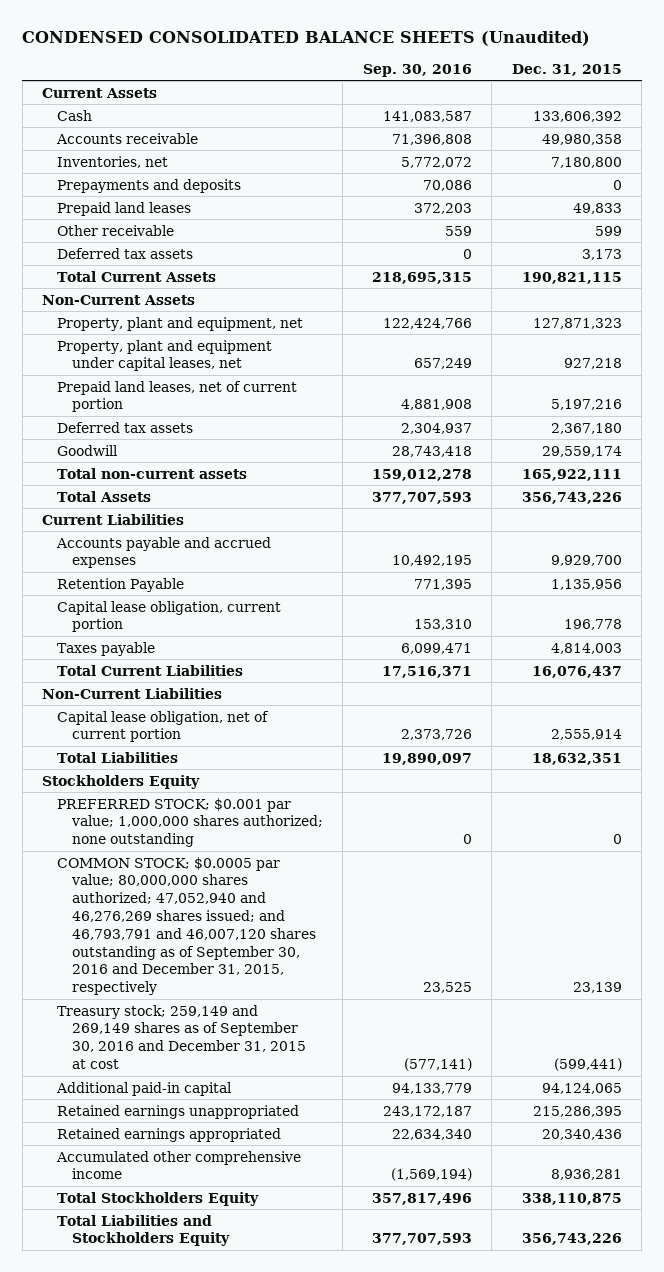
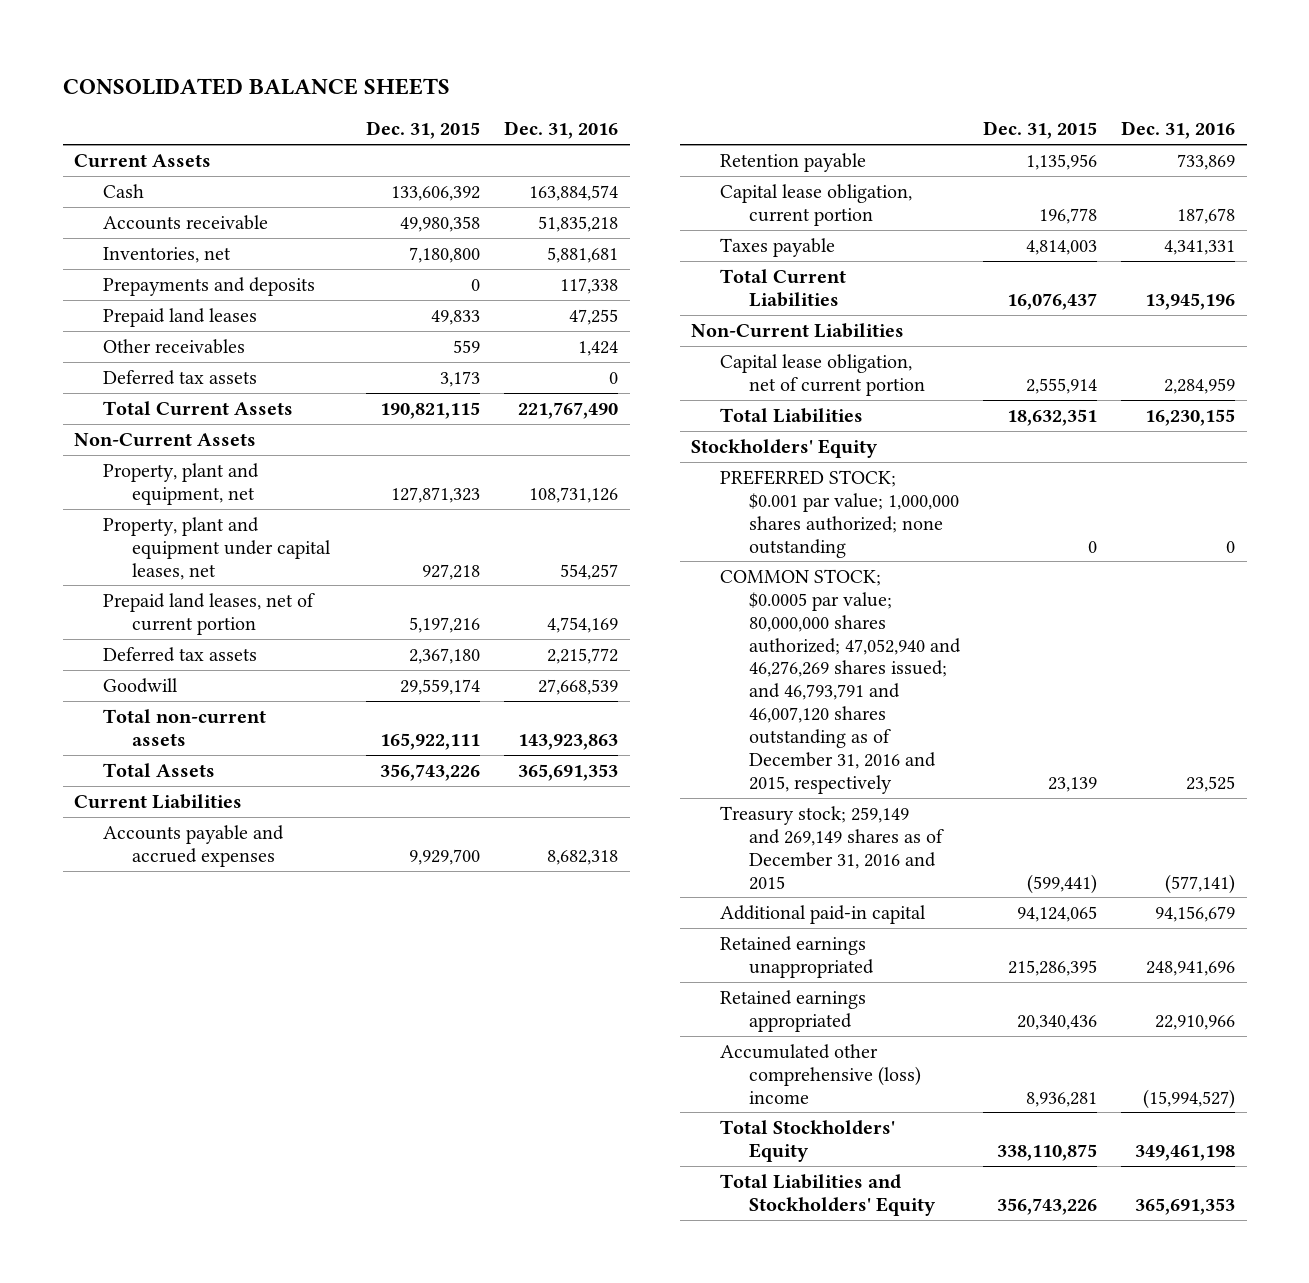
- CONDENSED CONSOLIDATED BALANCE SHEETS (Unaudited)
+ CONSOLIDATED BALANCE SHEETS
- | Sep. 30, 2016 | Dec. 31, 2015
+ | Dec. 31, 2015 | Dec. 31, 2016
- Other receivable | 559 | 599
+ Other receivables | 559 | 1,424
- Retention Payable | 771,395 | 1,135,956
+ Retention payable | 1,135,956 | 733,869
- Stockholders Equity
+ Stockholders' Equity
- COMMON STOCK; $0.0005 par value; 80,000,000 shares authorized; 47,052,940 and 46,276,269 shares issued; and 46,793,791 and 46,007,120 shares outstanding as of September 30, 2016 and December 31, 2015, respectively | 23,525 | 23,139
- Treasury stock; 259,149 and 269,149 shares as of September 30, 2016 and December 31, 2015 at cost | (577,141) | (599,441)
+ COMMON STOCK; $0.0005 par value; 80,000,000 shares authorized; 47,052,940 and 46,276,269 shares issued; and 46,793,791 and 46,007,120 shares outstanding as of December 31, 2016 and 2015, respectively | 23,139 | 23,525
+ Treasury stock; 259,149 and 269,149 shares as of December 31, 2016 and 2015 | (599,441) | (577,141)
- Accumulated other comprehensive income | (1,569,194) | 8,936,281
- Total Stockholders Equity | 357,817,496 | 338,110,875
- Total Liabilities and Stockholders Equity | 377,707,593 | 356,743,226
+ Accumulated other comprehensive (loss) income | 8,936,281 | (15,994,527)
+ Total Stockholders' Equity | 338,110,875 | 349,461,198
+ Total Liabilities and Stockholders' Equity | 356,743,226 | 365,691,353

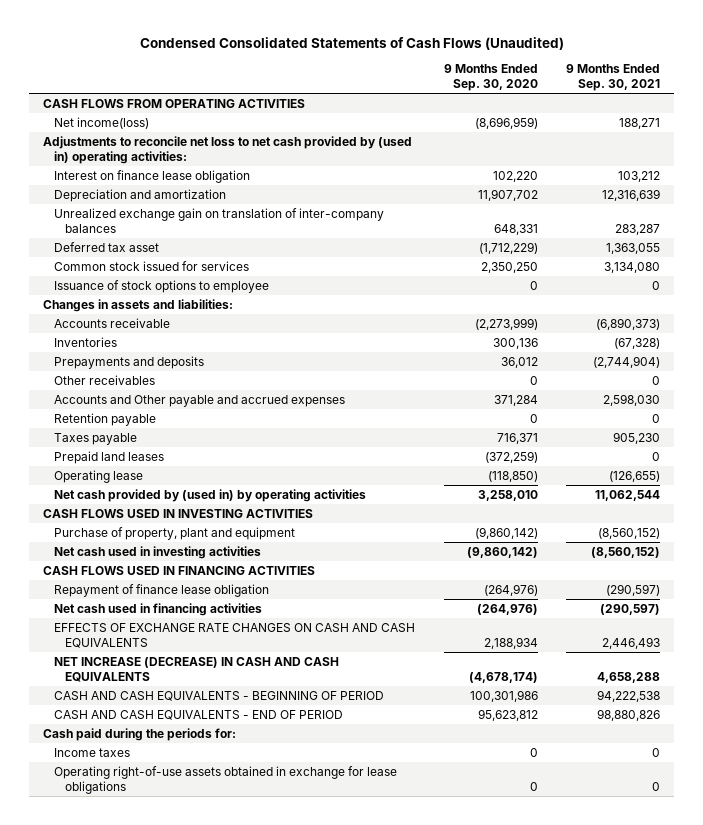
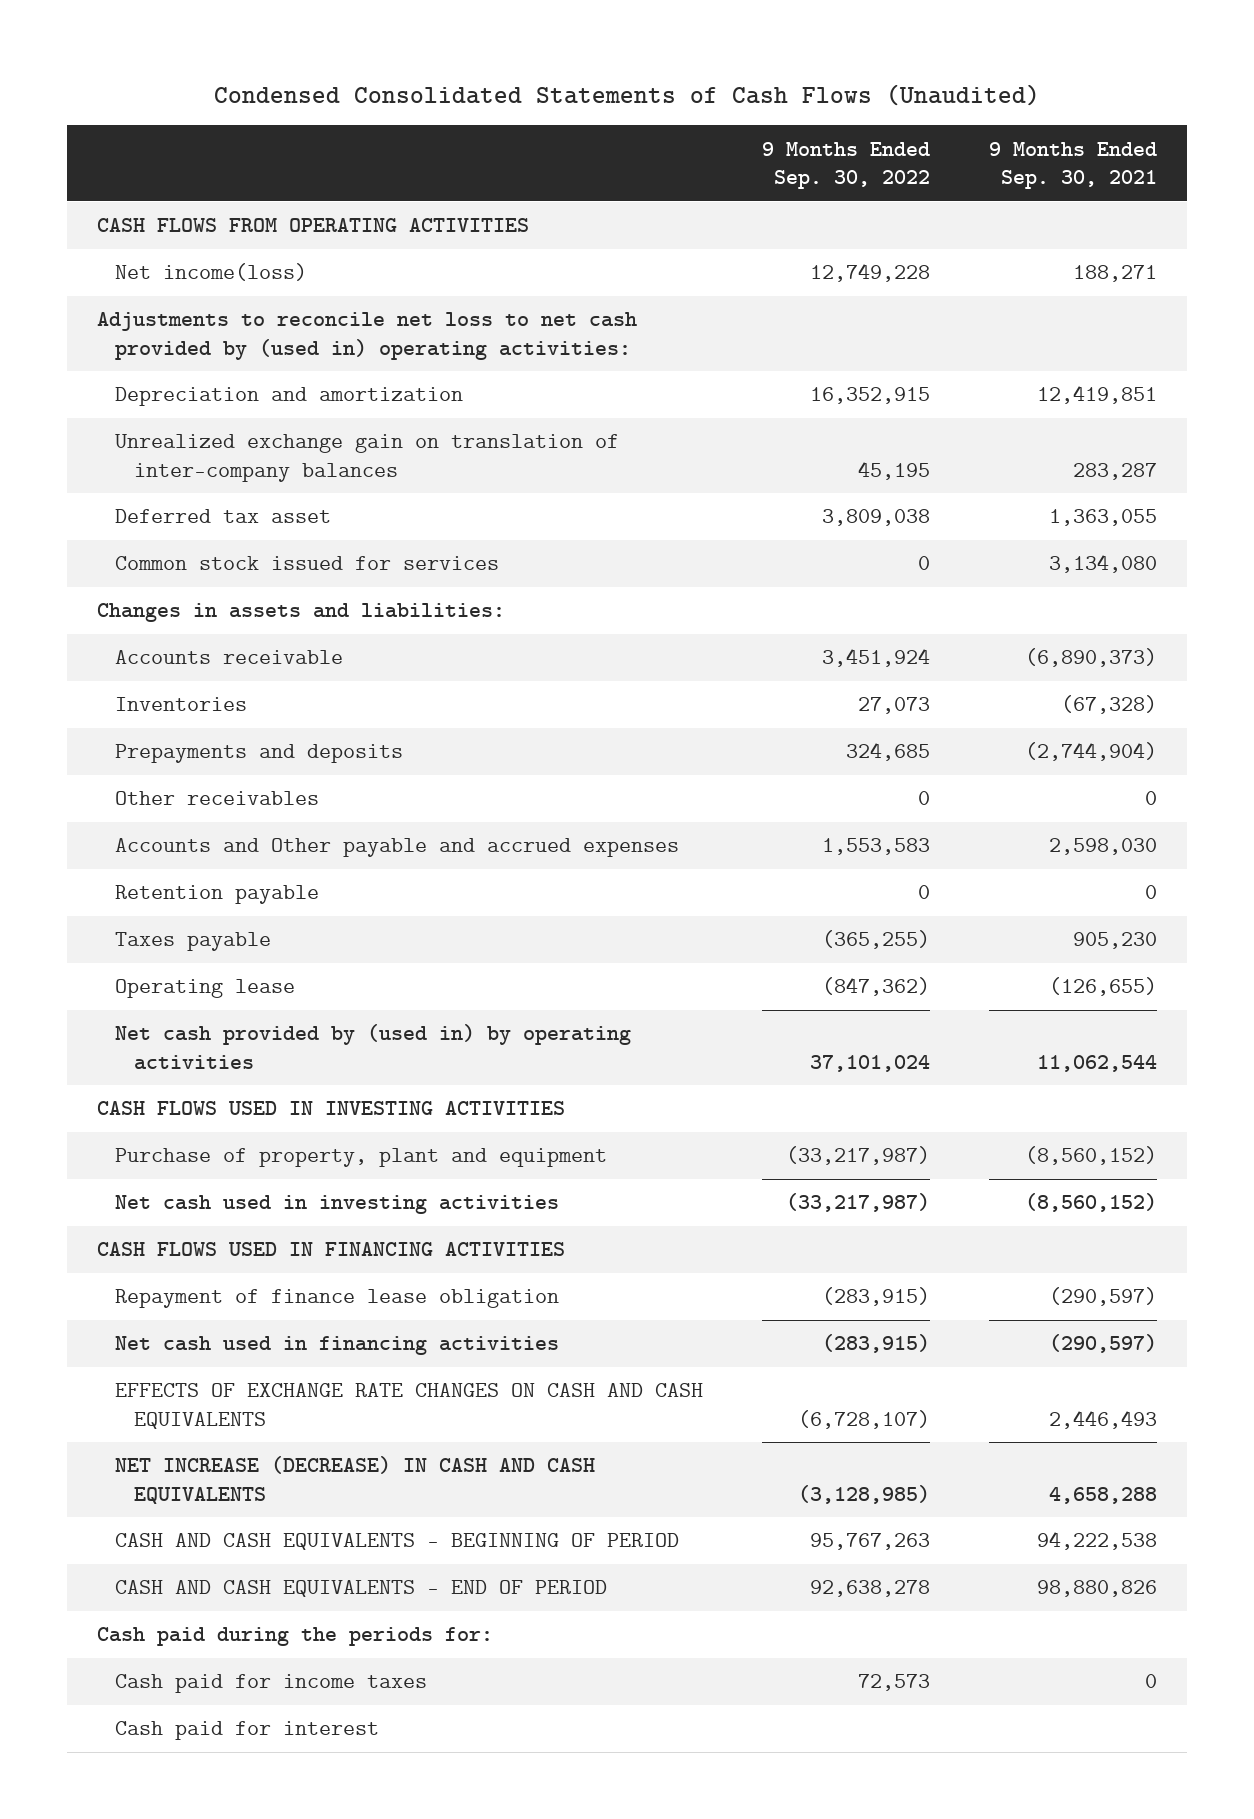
- | 9 Months Ended Sep. 30, 2020 | 9 Months Ended Sep. 30, 2021
+ | 9 Months Ended Sep. 30, 2022 | 9 Months Ended Sep. 30, 2021
- Interest on finance lease obligation | 102,220 | 103,212
- Depreciation and amortization | 11,907,702 | 12,316,639
+ Depreciation and amortization | 16,352,915 | 12,419,851
- Issuance of stock options to employee | 0 | 0
- Prepaid land leases | (372,259) | 0
- Income taxes | 0 | 0
- Operating right-of-use assets obtained in exchange for lease obligations | 0 | 0
+ Cash paid for income taxes | 72,573 | 0
+ Cash paid for interest

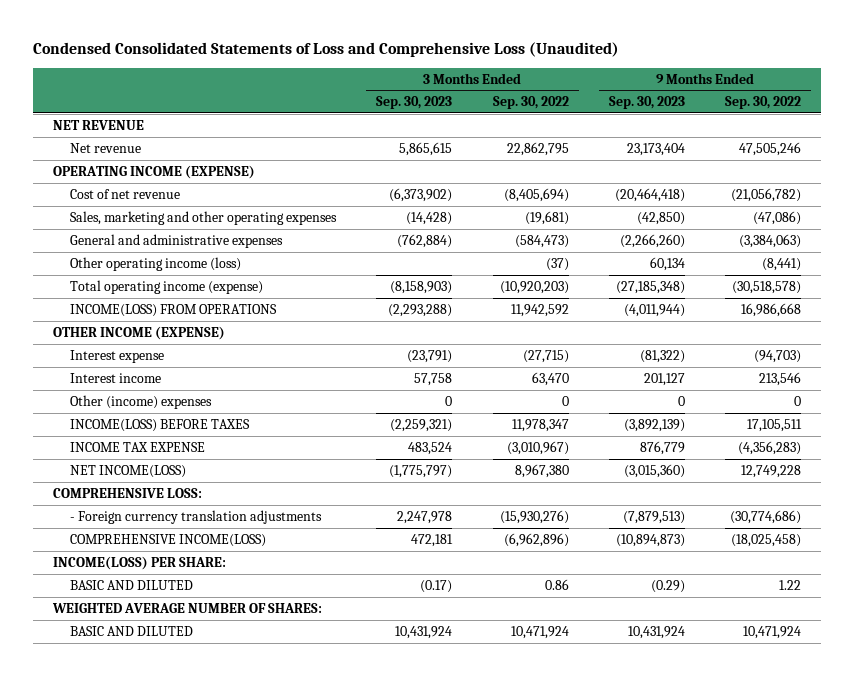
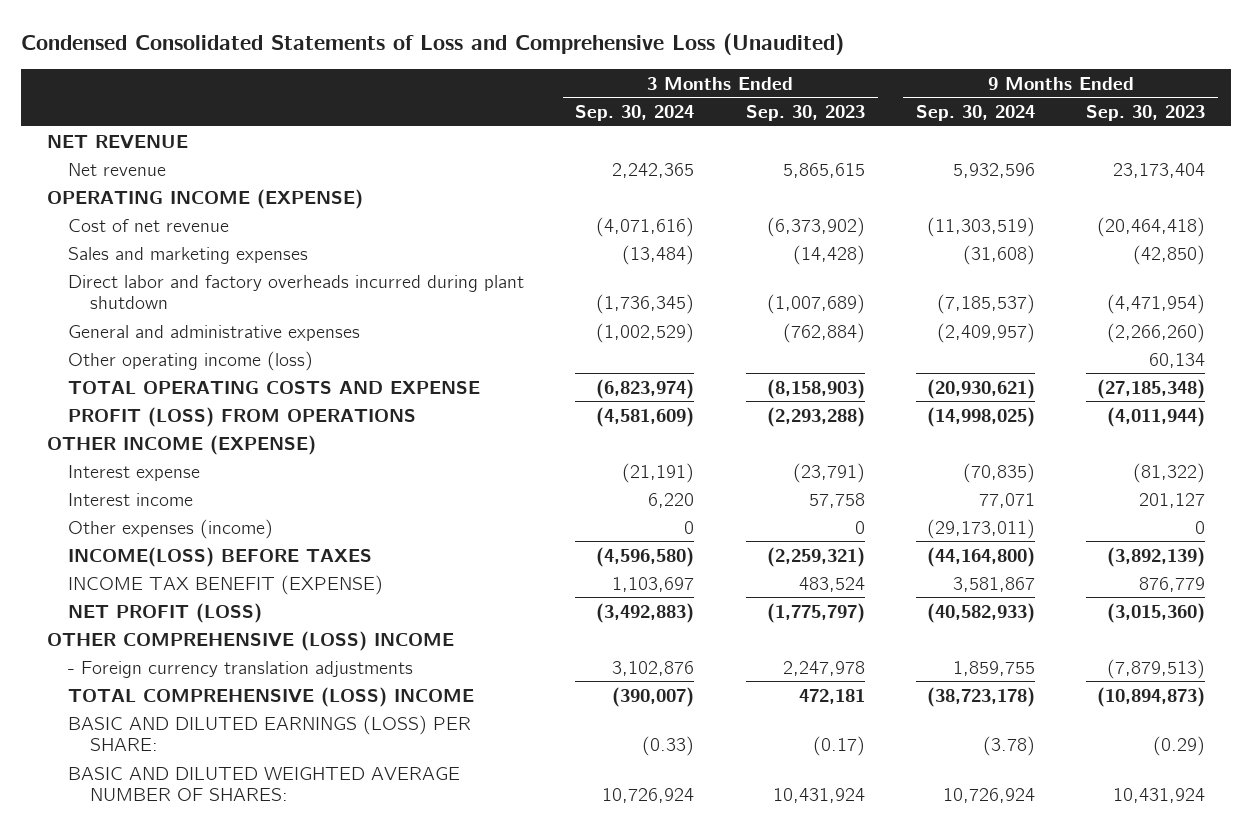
- | 3 Months Ended Sep. 30, 2023 | 3 Months Ended Sep. 30, 2022 | 9 Months Ended Sep. 30, 2023 | 9 Months Ended Sep. 30, 2022
+ | 3 Months Ended Sep. 30, 2024 | 3 Months Ended Sep. 30, 2023 | 9 Months Ended Sep. 30, 2024 | 9 Months Ended Sep. 30, 2023
- Sales, marketing and other operating expenses | (14,428) | (19,681) | (42,850) | (47,086)
+ Sales and marketing expenses | (13,484) | (14,428) | (31,608) | (42,850)
+ Direct labor and factory overheads incurred during plant shutdown | (1,736,345) | (1,007,689) | (7,185,537) | (4,471,954)
- Total operating income (expense) | (8,158,903) | (10,920,203) | (27,185,348) | (30,518,578)
- INCOME(LOSS) FROM OPERATIONS | (2,293,288) | 11,942,592 | (4,011,944) | 16,986,668
+ TOTAL OPERATING COSTS AND EXPENSE | (6,823,974) | (8,158,903) | (20,930,621) | (27,185,348)
+ PROFIT (LOSS) FROM OPERATIONS | (4,581,609) | (2,293,288) | (14,998,025) | (4,011,944)
- Other (income) expenses | 0 | 0 | 0 | 0
+ Other expenses (income) | 0 | 0 | (29,173,011) | 0
- INCOME TAX EXPENSE | 483,524 | (3,010,967) | 876,779 | (4,356,283)
- NET INCOME(LOSS) | (1,775,797) | 8,967,380 | (3,015,360) | 12,749,228
- COMPREHENSIVE LOSS:
+ INCOME TAX BENEFIT (EXPENSE) | 1,103,697 | 483,524 | 3,581,867 | 876,779
+ NET PROFIT (LOSS) | (3,492,883) | (1,775,797) | (40,582,933) | (3,015,360)
+ OTHER COMPREHENSIVE (LOSS) INCOME
- COMPREHENSIVE INCOME(LOSS) | 472,181 | (6,962,896) | (10,894,873) | (18,025,458)
- INCOME(LOSS) PER SHARE:
- BASIC AND DILUTED | (0.17) | 0.86 | (0.29) | 1.22
- WEIGHTED AVERAGE NUMBER OF SHARES:
- BASIC AND DILUTED | 10,431,924 | 10,471,924 | 10,431,924 | 10,471,924
+ TOTAL COMPREHENSIVE (LOSS) INCOME | (390,007) | 472,181 | (38,723,178) | (10,894,873)
+ BASIC AND DILUTED EARNINGS (LOSS) PER SHARE: | (0.33) | (0.17) | (3.78) | (0.29)
+ BASIC AND DILUTED WEIGHTED AVERAGE NUMBER OF SHARES: | 10,726,924 | 10,431,924 | 10,726,924 | 10,431,924

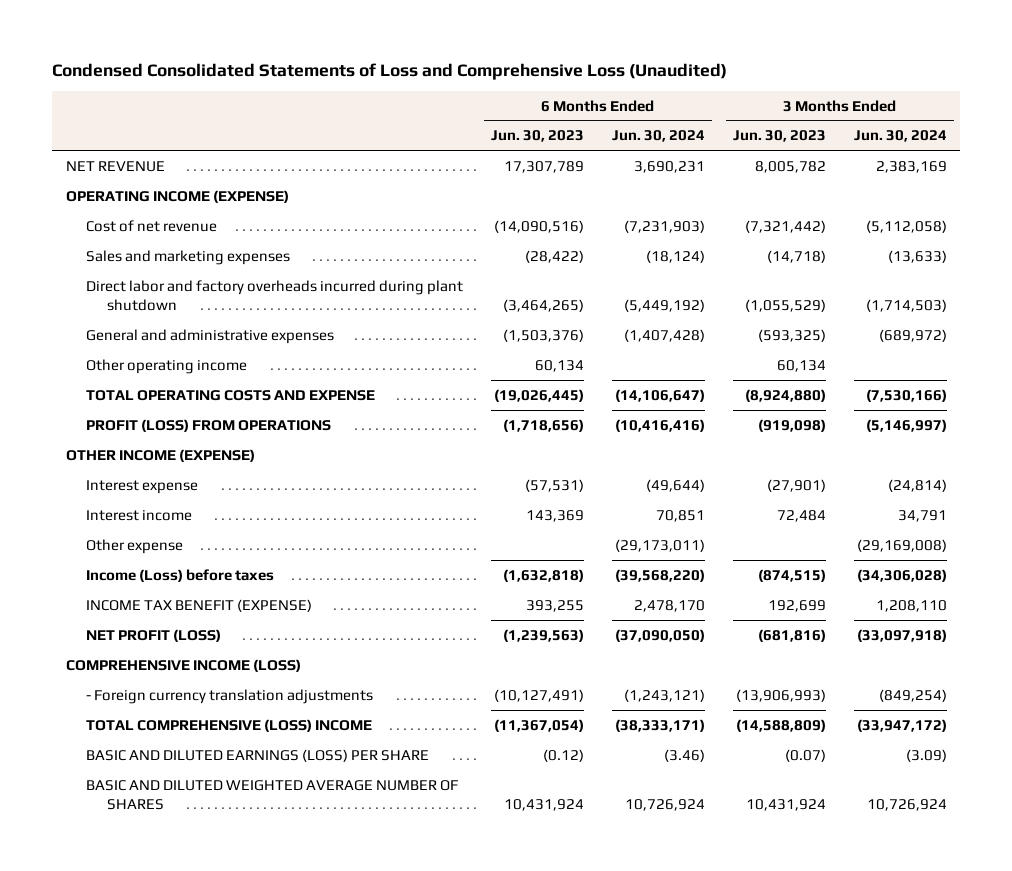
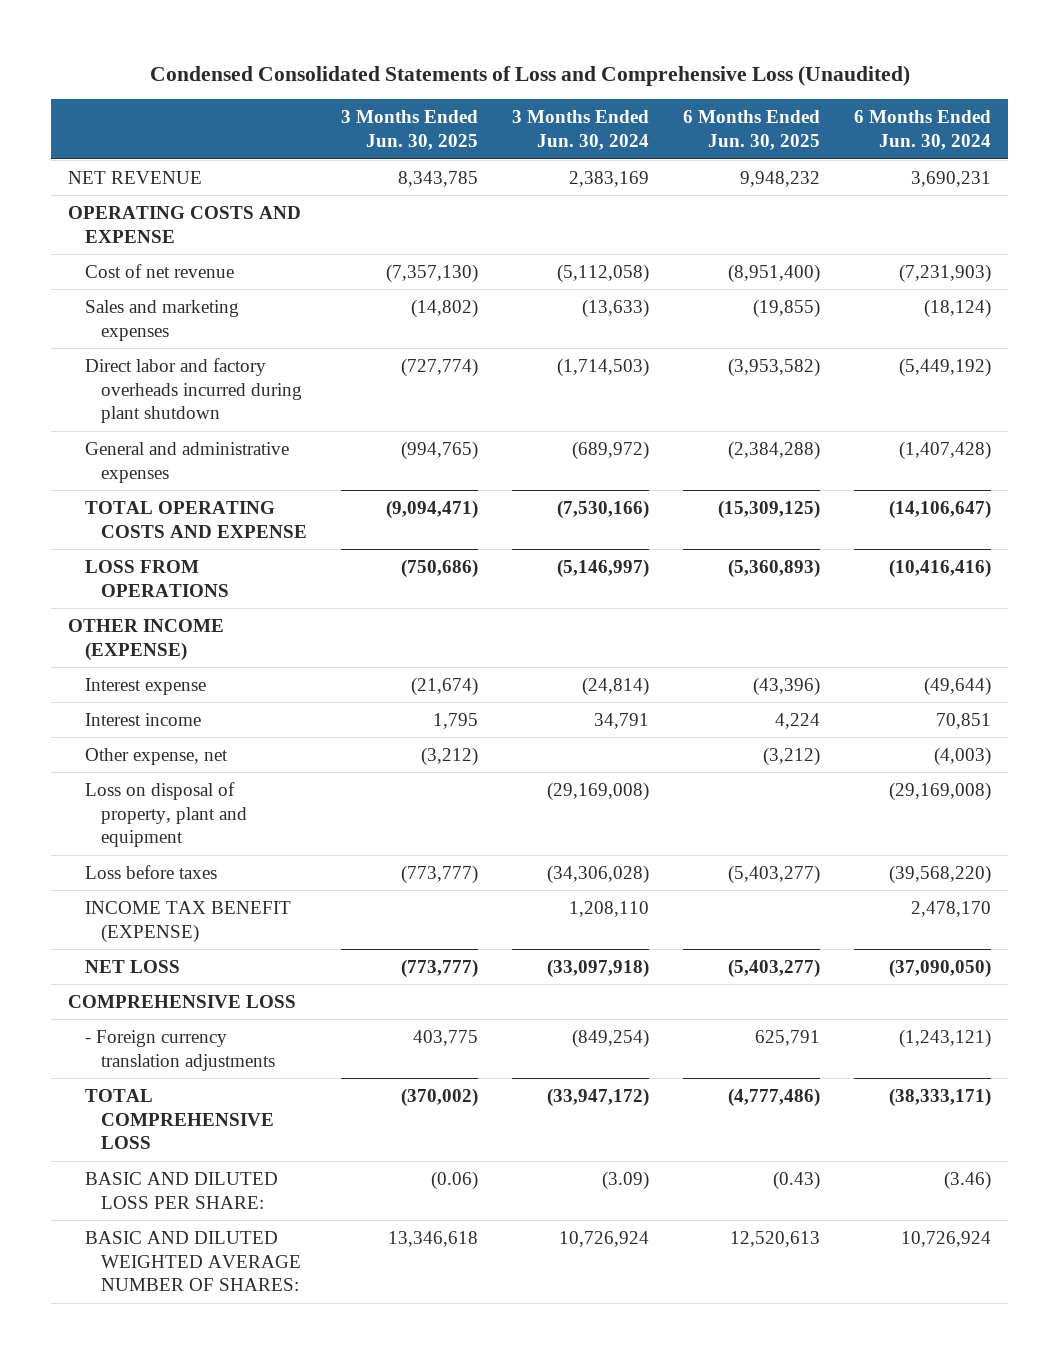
- | 6 Months Ended Jun. 30, 2023 | 6 Months Ended Jun. 30, 2024 | 3 Months Ended Jun. 30, 2023 | 3 Months Ended Jun. 30, 2024
+ | 3 Months Ended Jun. 30, 2025 | 3 Months Ended Jun. 30, 2024 | 6 Months Ended Jun. 30, 2025 | 6 Months Ended Jun. 30, 2024
- OPERATING INCOME (EXPENSE)
+ OPERATING COSTS AND EXPENSE
- Other operating income | 60,134 | | 60,134 |
- PROFIT (LOSS) FROM OPERATIONS | (1,718,656) | (10,416,416) | (919,098) | (5,146,997)
+ LOSS FROM OPERATIONS | (750,686) | (5,146,997) | (5,360,893) | (10,416,416)
- Other expense | | (29,173,011) | | (29,169,008)
- Income (Loss) before taxes | (1,632,818) | (39,568,220) | (874,515) | (34,306,028)
+ Other expense, net | (3,212) | | (3,212) | (4,003)
+ Loss on disposal of property, plant and equipment | | (29,169,008) | | (29,169,008)
+ Loss before taxes | (773,777) | (34,306,028) | (5,403,277) | (39,568,220)
- NET PROFIT (LOSS) | (1,239,563) | (37,090,050) | (681,816) | (33,097,918)
- COMPREHENSIVE INCOME (LOSS)
+ NET LOSS | (773,777) | (33,097,918) | (5,403,277) | (37,090,050)
+ COMPREHENSIVE LOSS
- TOTAL COMPREHENSIVE (LOSS) INCOME | (11,367,054) | (38,333,171) | (14,588,809) | (33,947,172)
- BASIC AND DILUTED EARNINGS (LOSS) PER SHARE | (0.12) | (3.46) | (0.07) | (3.09)
- BASIC AND DILUTED WEIGHTED AVERAGE NUMBER OF SHARES | 10,431,924 | 10,726,924 | 10,431,924 | 10,726,924
+ TOTAL COMPREHENSIVE LOSS | (370,002) | (33,947,172) | (4,777,486) | (38,333,171)
+ BASIC AND DILUTED LOSS PER SHARE: | (0.06) | (3.09) | (0.43) | (3.46)
+ BASIC AND DILUTED WEIGHTED AVERAGE NUMBER OF SHARES: | 13,346,618 | 10,726,924 | 12,520,613 | 10,726,924

